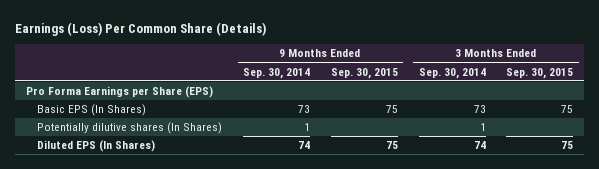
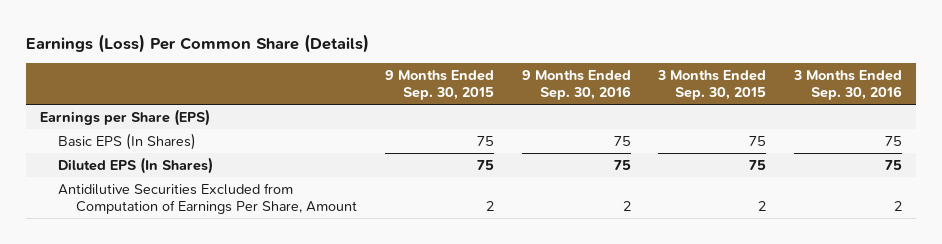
- | 9 Months Ended Sep. 30, 2014 | 9 Months Ended Sep. 30, 2015 | 3 Months Ended Sep. 30, 2014 | 3 Months Ended Sep. 30, 2015
+ | 9 Months Ended Sep. 30, 2015 | 9 Months Ended Sep. 30, 2016 | 3 Months Ended Sep. 30, 2015 | 3 Months Ended Sep. 30, 2016
- Pro Forma Earnings per Share (EPS)
+ Earnings per Share (EPS)
- Potentially dilutive shares (In Shares) | 1 | | 1 |
+ Antidilutive Securities Excluded from Computation of Earnings Per Share, Amount | 2 | 2 | 2 | 2

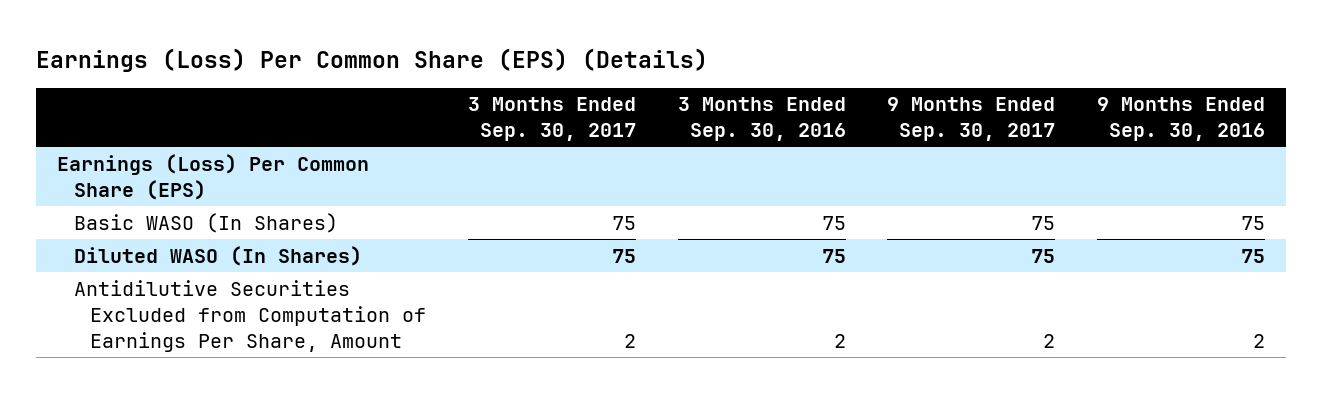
- Earnings (Loss) Per Common Share (Details)
+ Earnings (Loss) Per Common Share (EPS) (Details)
- | 9 Months Ended Sep. 30, 2015 | 9 Months Ended Sep. 30, 2016 | 3 Months Ended Sep. 30, 2015 | 3 Months Ended Sep. 30, 2016
+ | 3 Months Ended Sep. 30, 2017 | 3 Months Ended Sep. 30, 2016 | 9 Months Ended Sep. 30, 2017 | 9 Months Ended Sep. 30, 2016
- Earnings per Share (EPS)
- Basic EPS (In Shares) | 75 | 75 | 75 | 75
- Diluted EPS (In Shares) | 75 | 75 | 75 | 75
+ Earnings (Loss) Per Common Share (EPS)
+ Basic WASO (In Shares) | 75 | 75 | 75 | 75
+ Diluted WASO (In Shares) | 75 | 75 | 75 | 75

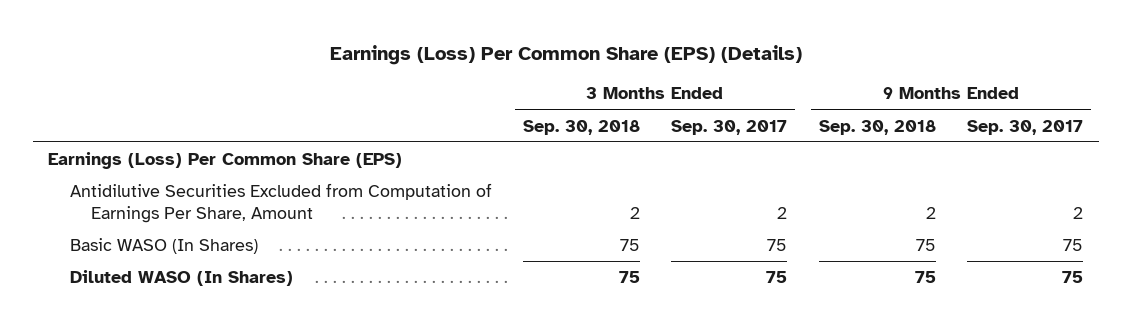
- | 3 Months Ended Sep. 30, 2017 | 3 Months Ended Sep. 30, 2016 | 9 Months Ended Sep. 30, 2017 | 9 Months Ended Sep. 30, 2016
+ | 3 Months Ended Sep. 30, 2018 | 3 Months Ended Sep. 30, 2017 | 9 Months Ended Sep. 30, 2018 | 9 Months Ended Sep. 30, 2017
moved up: Antidilutive Securities Excluded from Computation of Earnings Per Share, Amount | 2 | 2 | 2 | 2

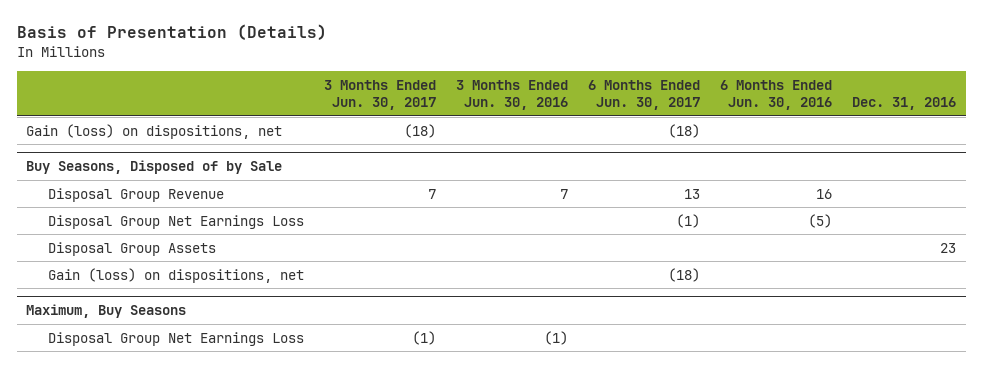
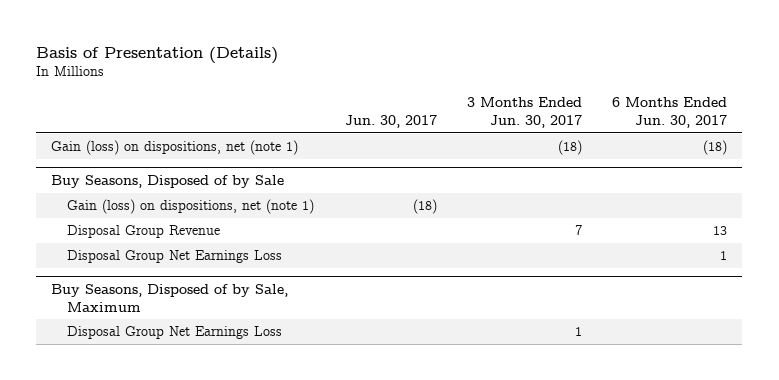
- | 3 Months Ended Jun. 30, 2017 | 3 Months Ended Jun. 30, 2016 | 6 Months Ended Jun. 30, 2017 | 6 Months Ended Jun. 30, 2016 | Dec. 31, 2016
+ | Jun. 30, 2017 | 3 Months Ended Jun. 30, 2017 | 6 Months Ended Jun. 30, 2017
- Gain (loss) on dispositions, net | (18) | | (18) | |
+ Gain (loss) on dispositions, net (note 1) | | (18) | (18)
@ Buy Seasons, Disposed of by Sale
+ Gain (loss) on dispositions, net (note 1) | (18) | |
- Disposal Group Net Earnings Loss | | | (1) | (5) |
- Disposal Group Assets | | | | | 23
- Gain (loss) on dispositions, net | | | (18) | |
- Maximum, Buy Seasons
- Disposal Group Net Earnings Loss | (1) | (1) | | |
@ Buy Seasons, Disposed of by Sale
+ Disposal Group Net Earnings Loss | | | 1
+ Buy Seasons, Disposed of by Sale, Maximum
+ Disposal Group Net Earnings Loss | | 1 |

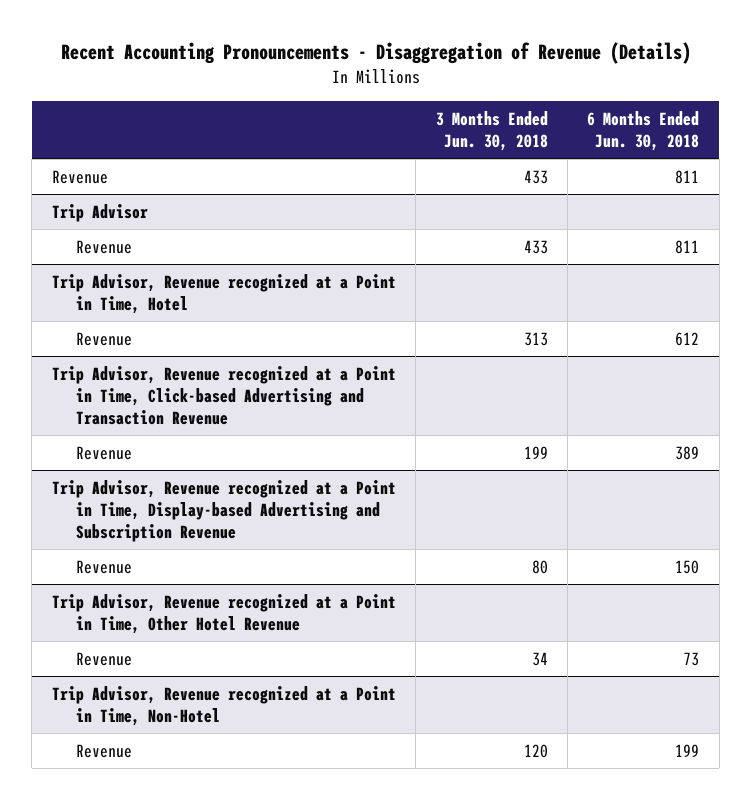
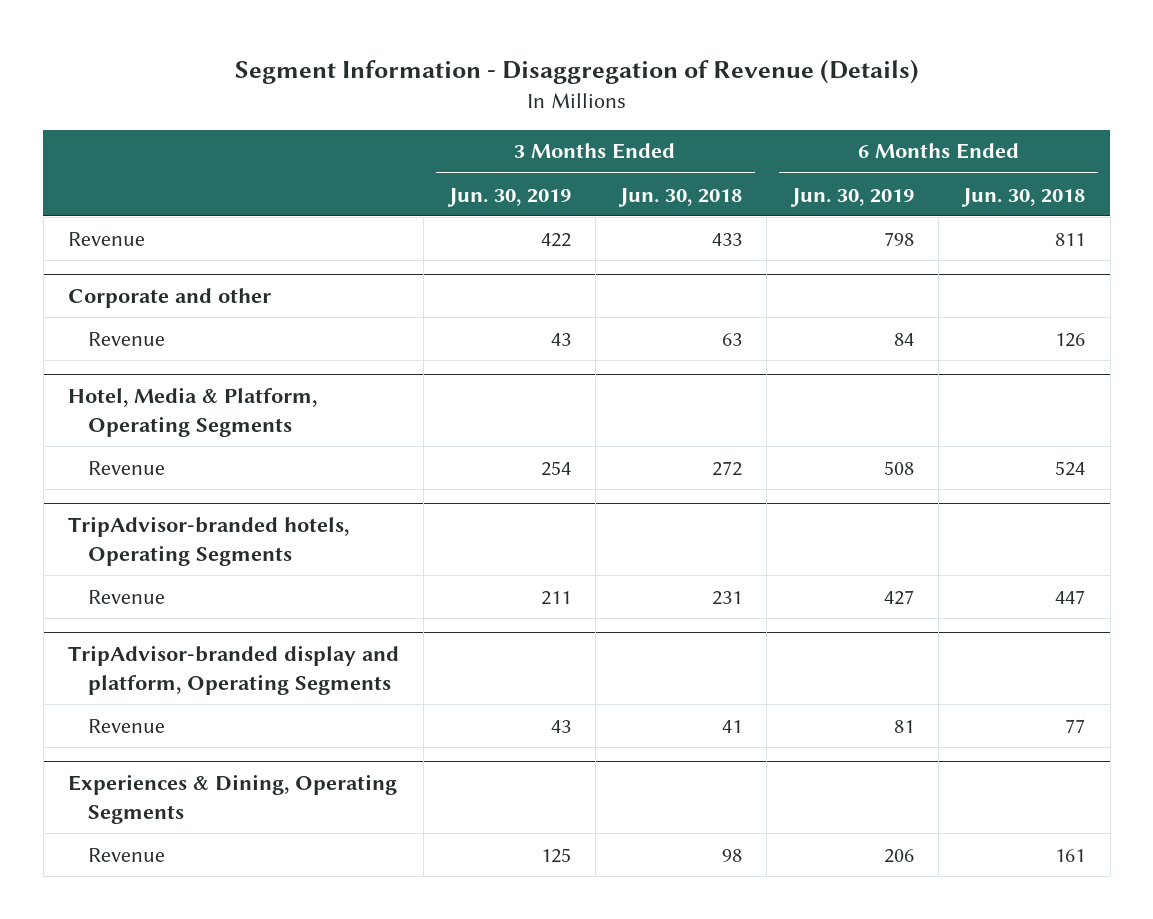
- Recent Accounting Pronouncements - Disaggregation of Revenue (Details)
+ Segment Information - Disaggregation of Revenue (Details)
- | 3 Months Ended Jun. 30, 2018 | 6 Months Ended Jun. 30, 2018
+ | 3 Months Ended Jun. 30, 2019 | 3 Months Ended Jun. 30, 2018 | 6 Months Ended Jun. 30, 2019 | 6 Months Ended Jun. 30, 2018
- Trip Advisor
- Revenue | 433 | 811
- Trip Advisor, Revenue recognized at a Point in Time, Hotel
- Revenue | 313 | 612
- Trip Advisor, Revenue recognized at a Point in Time, Click-based Advertising and Transaction Revenue
- Revenue | 199 | 389
- Trip Advisor, Revenue recognized at a Point in Time, Display-based Advertising and Subscription Revenue
- Revenue | 80 | 150
- Trip Advisor, Revenue recognized at a Point in Time, Other Hotel Revenue
- Revenue | 34 | 73
- Trip Advisor, Revenue recognized at a Point in Time, Non-Hotel
- Revenue | 120 | 199
+ Corporate and other
+ Revenue | 43 | 63 | 84 | 126
+ Hotel, Media & Platform, Operating Segments
+ Revenue | 254 | 272 | 508 | 524
+ TripAdvisor-branded hotels, Operating Segments
+ Revenue | 211 | 231 | 427 | 447
+ TripAdvisor-branded display and platform, Operating Segments
+ Revenue | 43 | 41 | 81 | 77
+ Experiences & Dining, Operating Segments
+ Revenue | 125 | 98 | 206 | 161

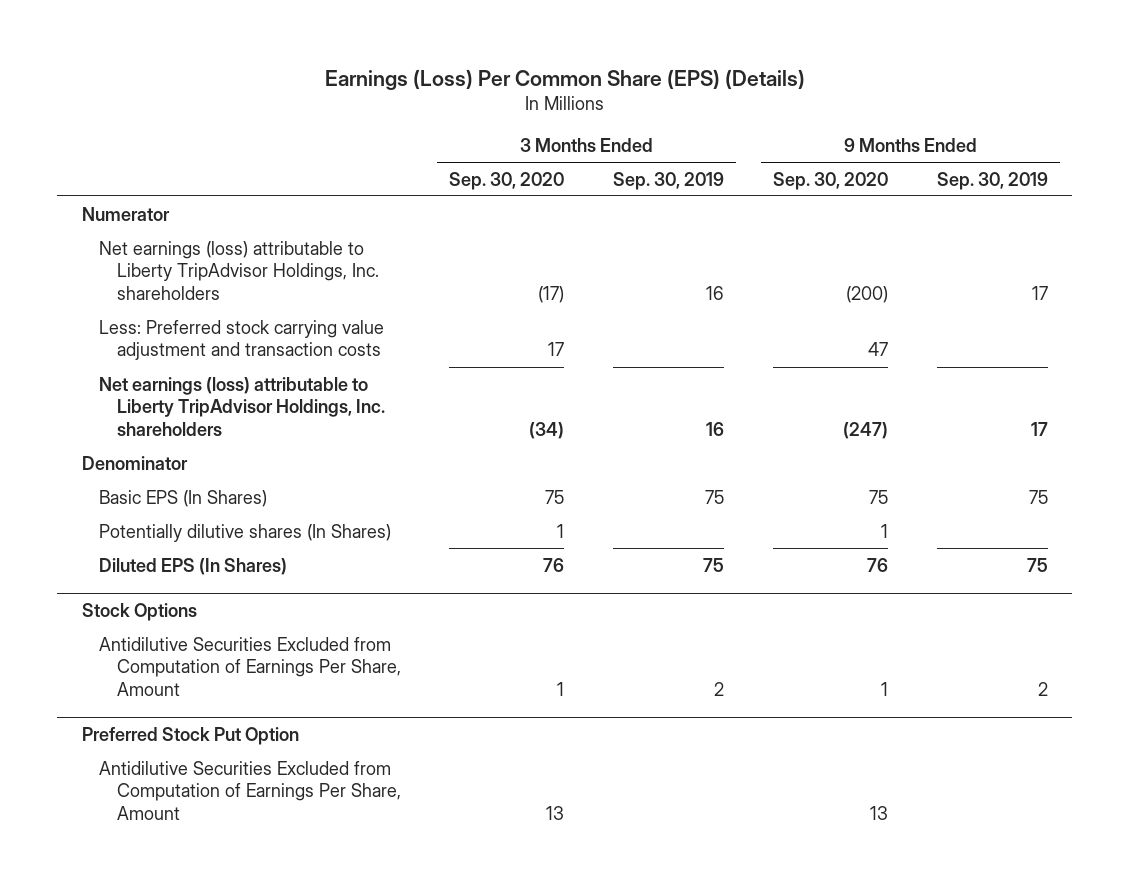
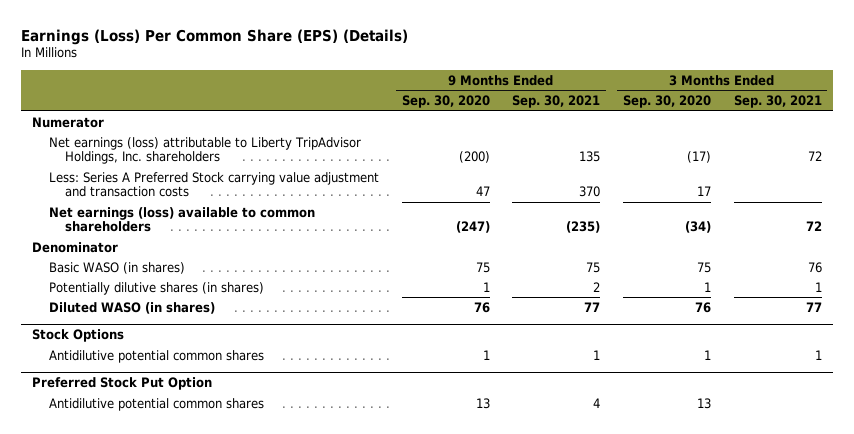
- | 3 Months Ended Sep. 30, 2020 | 3 Months Ended Sep. 30, 2019 | 9 Months Ended Sep. 30, 2020 | 9 Months Ended Sep. 30, 2019
+ | 9 Months Ended Sep. 30, 2020 | 9 Months Ended Sep. 30, 2021 | 3 Months Ended Sep. 30, 2020 | 3 Months Ended Sep. 30, 2021
- Less: Preferred stock carrying value adjustment and transaction costs | 17 | | 47 |
- Net earnings (loss) attributable to Liberty TripAdvisor Holdings, Inc. shareholders | (34) | 16 | (247) | 17
+ Less: Series A Preferred Stock carrying value adjustment and transaction costs | 47 | 370 | 17 |
+ Net earnings (loss) available to common shareholders | (247) | (235) | (34) | 72
- Basic EPS (In Shares) | 75 | 75 | 75 | 75
- Potentially dilutive shares (In Shares) | 1 | | 1 |
- Diluted EPS (In Shares) | 76 | 75 | 76 | 75
+ Basic WASO (in shares) | 75 | 75 | 75 | 76
+ Potentially dilutive shares (in shares) | 1 | 2 | 1 | 1
+ Diluted WASO (in shares) | 76 | 77 | 76 | 77
@ Stock Options
- Antidilutive Securities Excluded from Computation of Earnings Per Share, Amount | 1 | 2 | 1 | 2
+ Antidilutive potential common shares | 1 | 1 | 1 | 1
@ Preferred Stock Put Option
- Antidilutive Securities Excluded from Computation of Earnings Per Share, Amount | 13 | | 13 |
+ Antidilutive potential common shares | 13 | 4 | 13 |

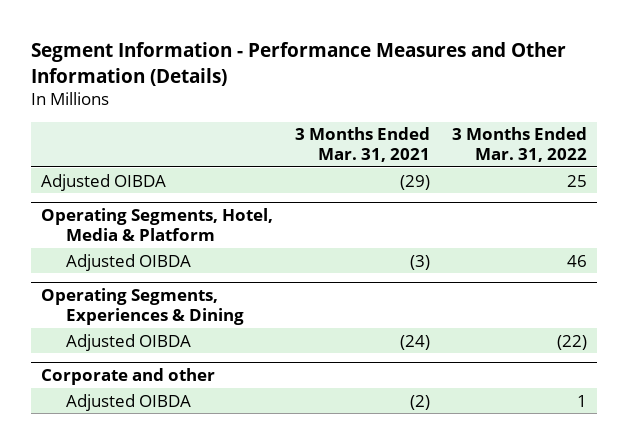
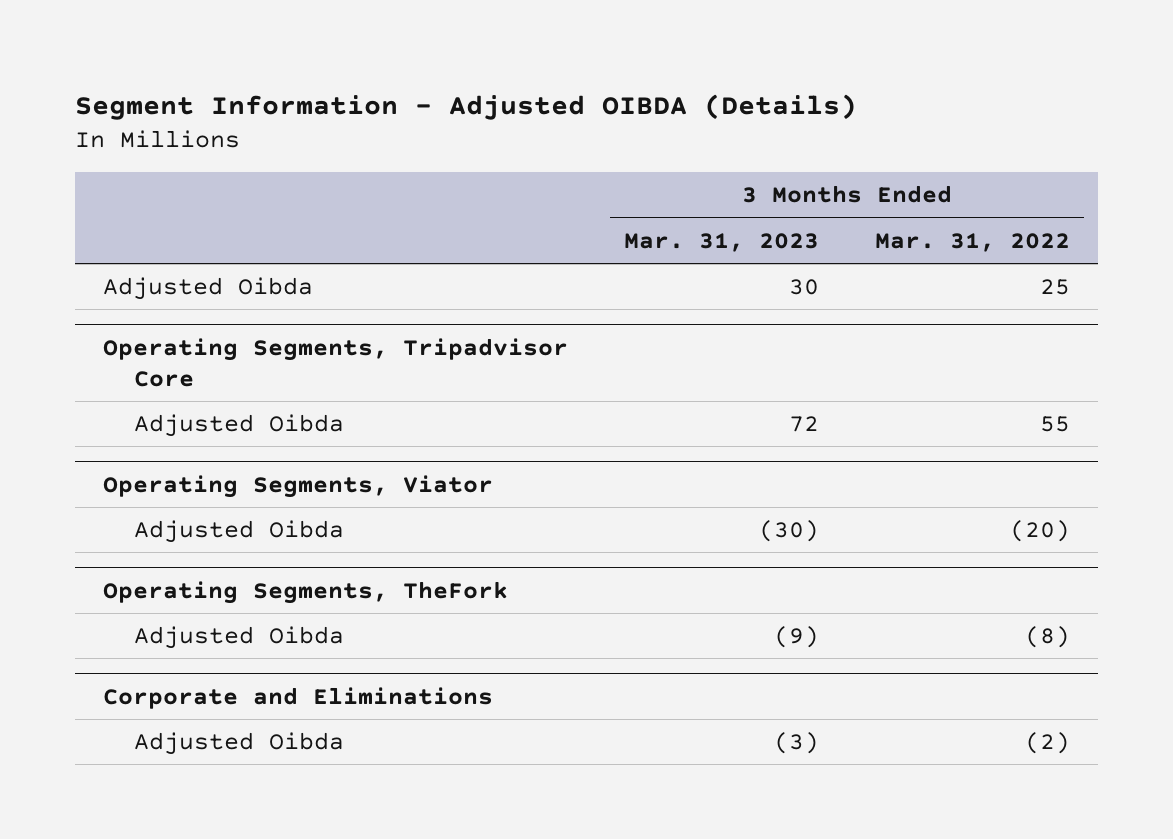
- Segment Information - Performance Measures and Other Information (Details)
+ Segment Information - Adjusted OIBDA (Details)
- | 3 Months Ended Mar. 31, 2021 | 3 Months Ended Mar. 31, 2022
+ | 3 Months Ended Mar. 31, 2023 | 3 Months Ended Mar. 31, 2022
- Adjusted OIBDA | (29) | 25
- Operating Segments, Hotel, Media & Platform
- Adjusted OIBDA | (3) | 46
- Operating Segments, Experiences & Dining
- Adjusted OIBDA | (24) | (22)
- Corporate and other
- Adjusted OIBDA | (2) | 1
+ Adjusted Oibda | 30 | 25
+ Operating Segments, Tripadvisor Core
+ Adjusted Oibda | 72 | 55
+ Operating Segments, Viator
+ Adjusted Oibda | (30) | (20)
+ Operating Segments, TheFork
+ Adjusted Oibda | (9) | (8)
+ Corporate and Eliminations
+ Adjusted Oibda | (3) | (2)

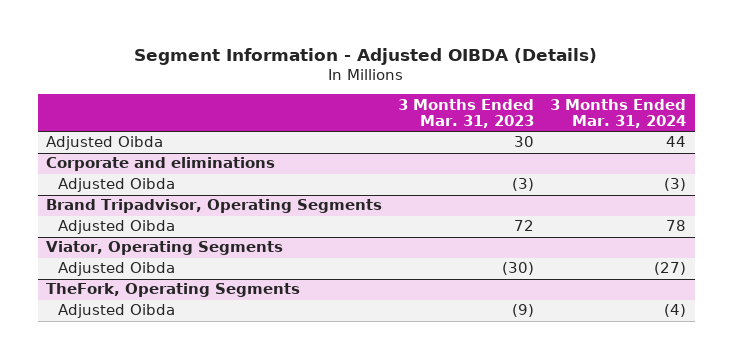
- | 3 Months Ended Mar. 31, 2023 | 3 Months Ended Mar. 31, 2022
+ | 3 Months Ended Mar. 31, 2023 | 3 Months Ended Mar. 31, 2024
- Operating Segments, Tripadvisor Core
+ Corporate and eliminations
+ Adjusted Oibda | (3) | (3)
+ Brand Tripadvisor, Operating Segments
- Operating Segments, Viator
+ Viator, Operating Segments
- Operating Segments, TheFork
+ TheFork, Operating Segments
- Corporate and Eliminations
- Adjusted Oibda | (3) | (2)

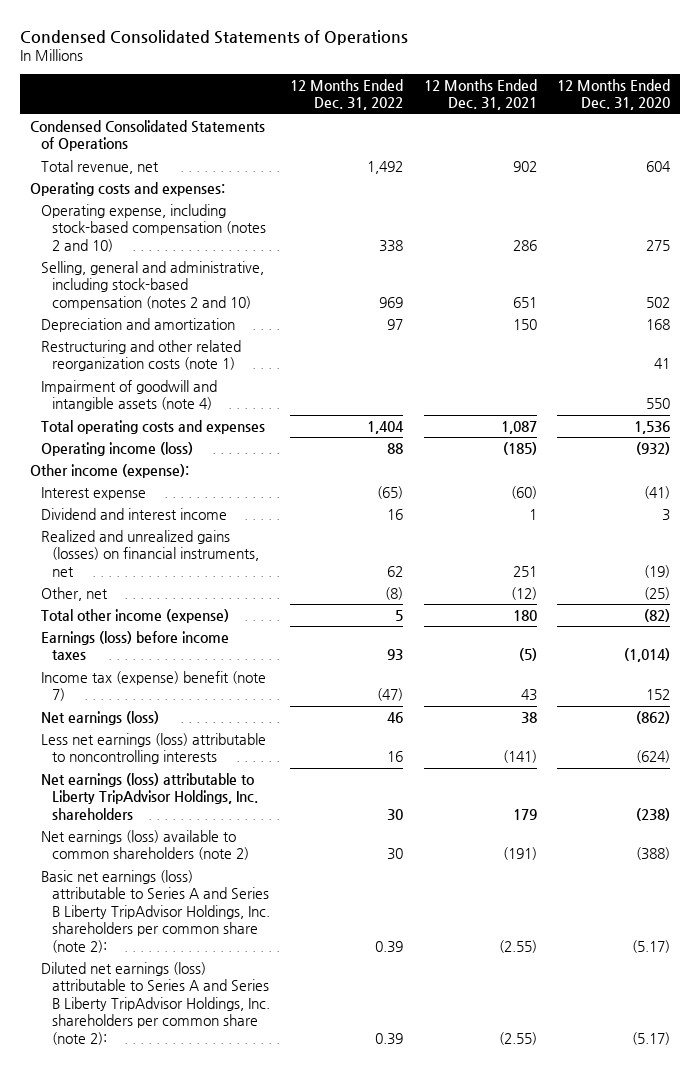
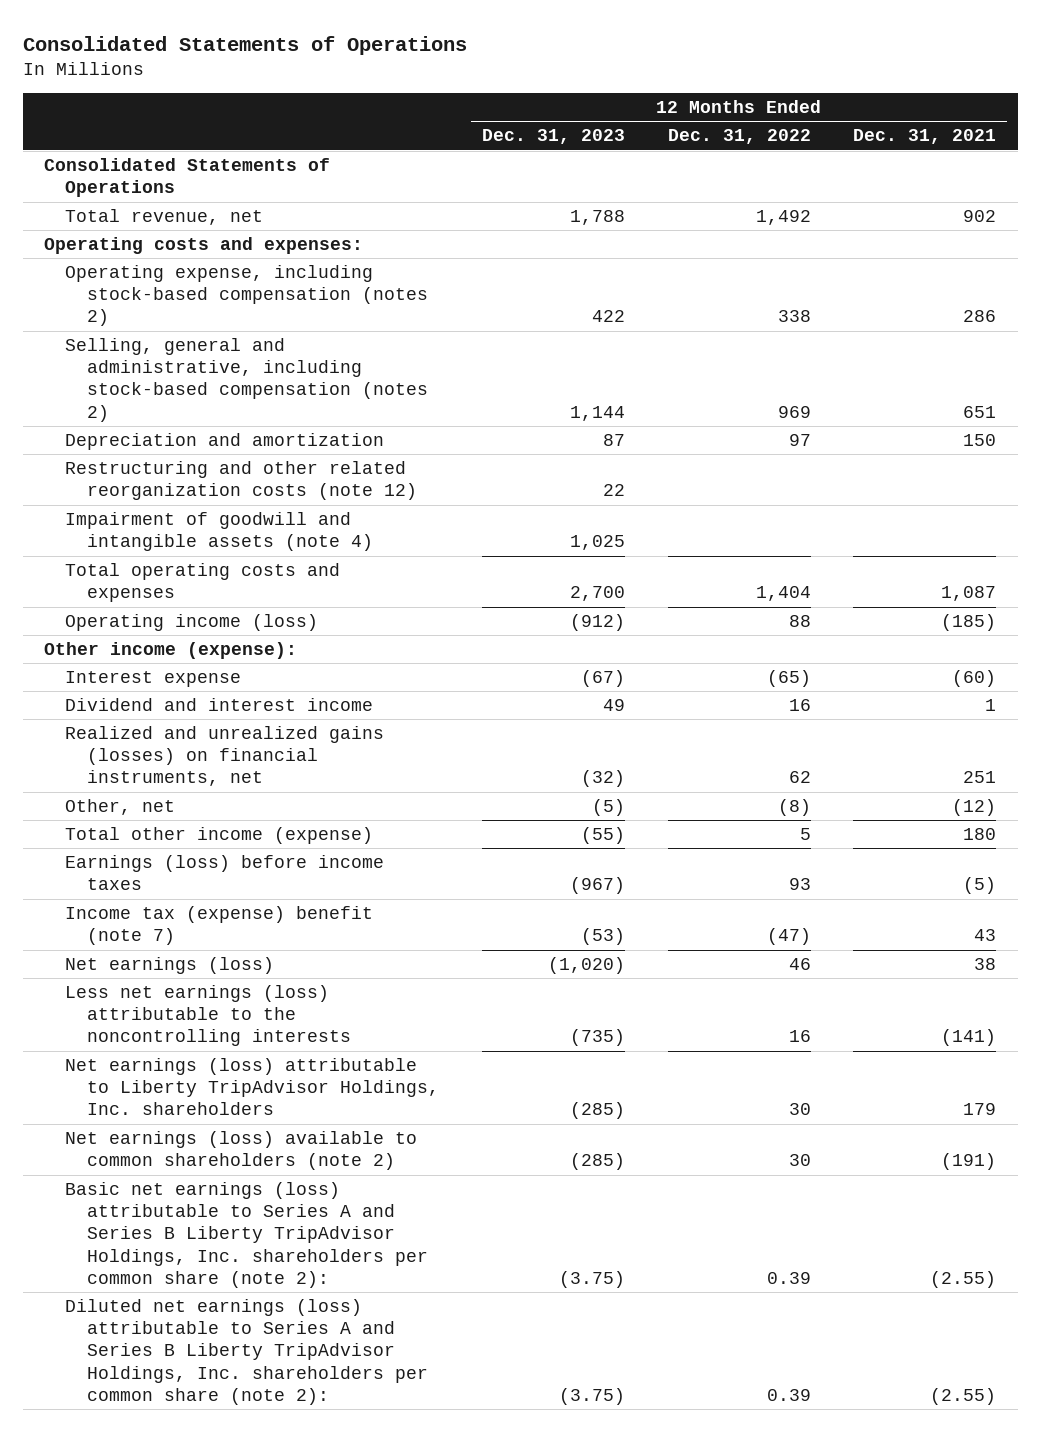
- Condensed Consolidated Statements of Operations
+ Consolidated Statements of Operations
- | 12 Months Ended Dec. 31, 2022 | 12 Months Ended Dec. 31, 2021 | 12 Months Ended Dec. 31, 2020
+ | 12 Months Ended Dec. 31, 2023 | 12 Months Ended Dec. 31, 2022 | 12 Months Ended Dec. 31, 2021
- Condensed Consolidated Statements of Operations
+ Consolidated Statements of Operations
- Operating expense, including stock-based compensation (notes 2 and 10) | 338 | 286 | 275
- Selling, general and administrative, including stock-based compensation (notes 2 and 10) | 969 | 651 | 502
+ Operating expense, including stock-based compensation (notes 2) | 422 | 338 | 286
+ Selling, general and administrative, including stock-based compensation (notes 2) | 1,144 | 969 | 651
- Restructuring and other related reorganization costs (note 1) | | | 41
+ Restructuring and other related reorganization costs (note 12) | 22 | |
- Less net earnings (loss) attributable to noncontrolling interests | 16 | (141) | (624)
+ Less net earnings (loss) attributable to the noncontrolling interests | (735) | 16 | (141)

